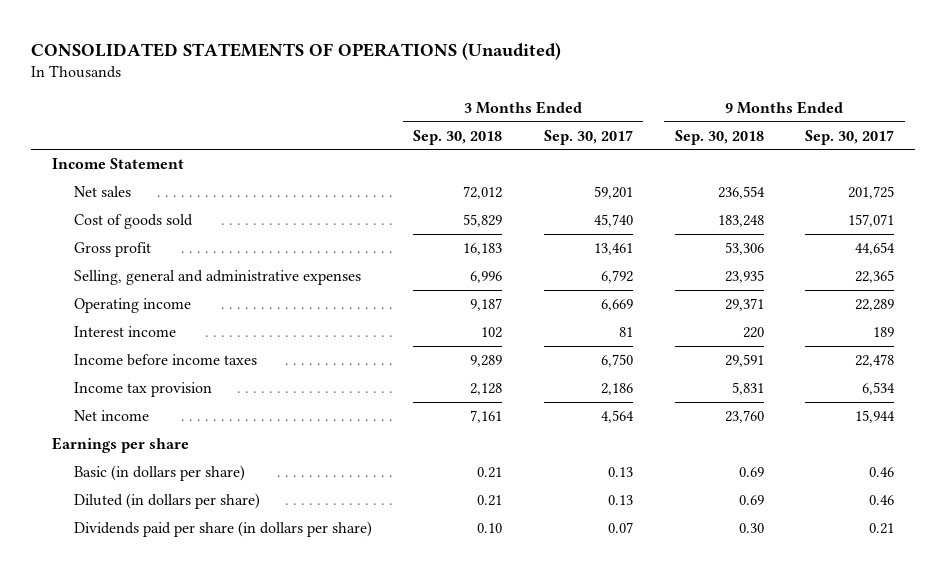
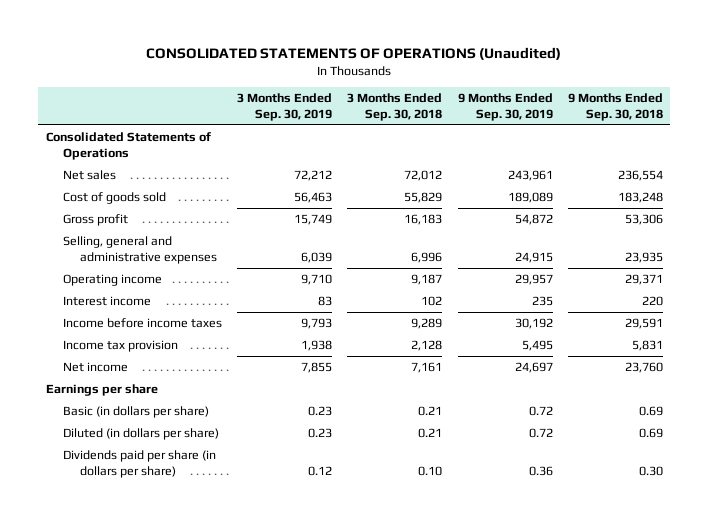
- | 3 Months Ended Sep. 30, 2018 | 3 Months Ended Sep. 30, 2017 | 9 Months Ended Sep. 30, 2018 | 9 Months Ended Sep. 30, 2017
+ | 3 Months Ended Sep. 30, 2019 | 3 Months Ended Sep. 30, 2018 | 9 Months Ended Sep. 30, 2019 | 9 Months Ended Sep. 30, 2018
- Income Statement
+ Consolidated Statements of Operations

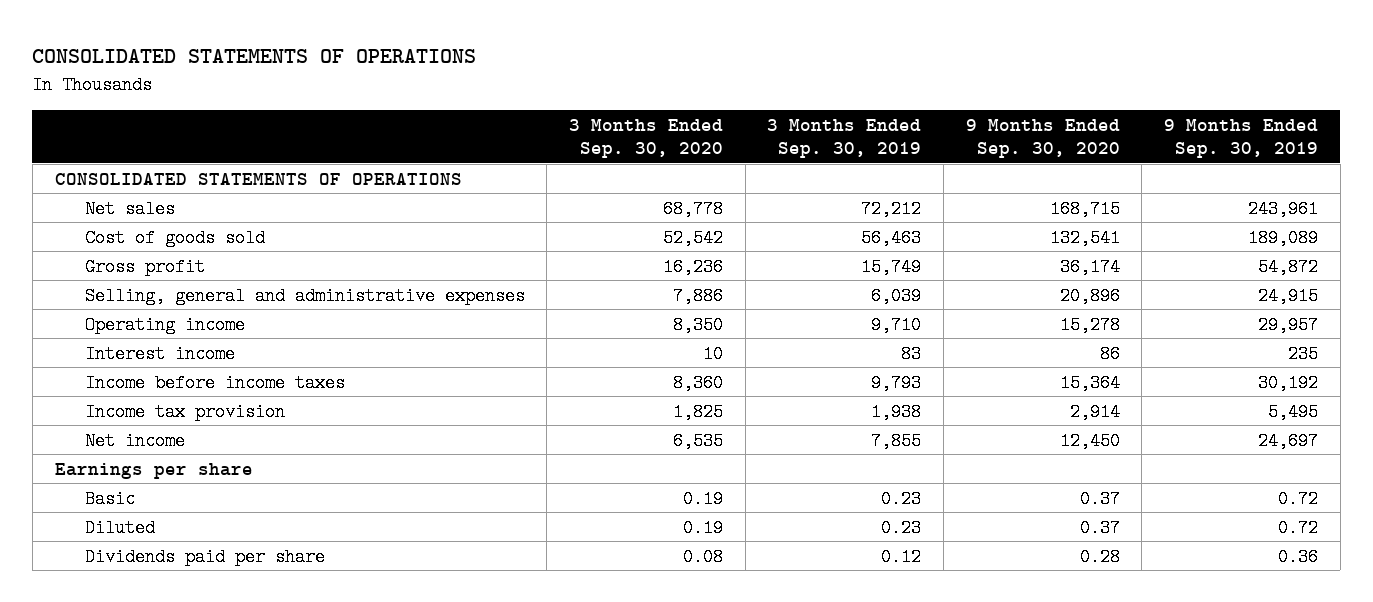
- CONSOLIDATED STATEMENTS OF OPERATIONS (Unaudited)
+ CONSOLIDATED STATEMENTS OF OPERATIONS
- | 3 Months Ended Sep. 30, 2019 | 3 Months Ended Sep. 30, 2018 | 9 Months Ended Sep. 30, 2019 | 9 Months Ended Sep. 30, 2018
+ | 3 Months Ended Sep. 30, 2020 | 3 Months Ended Sep. 30, 2019 | 9 Months Ended Sep. 30, 2020 | 9 Months Ended Sep. 30, 2019
- Consolidated Statements of Operations
+ CONSOLIDATED STATEMENTS OF OPERATIONS
- Basic (in dollars per share) | 0.23 | 0.21 | 0.72 | 0.69
- Diluted (in dollars per share) | 0.23 | 0.21 | 0.72 | 0.69
- Dividends paid per share (in dollars per share) | 0.12 | 0.10 | 0.36 | 0.30
+ Basic | 0.19 | 0.23 | 0.37 | 0.72
+ Diluted | 0.19 | 0.23 | 0.37 | 0.72
+ Dividends paid per share | 0.08 | 0.12 | 0.28 | 0.36

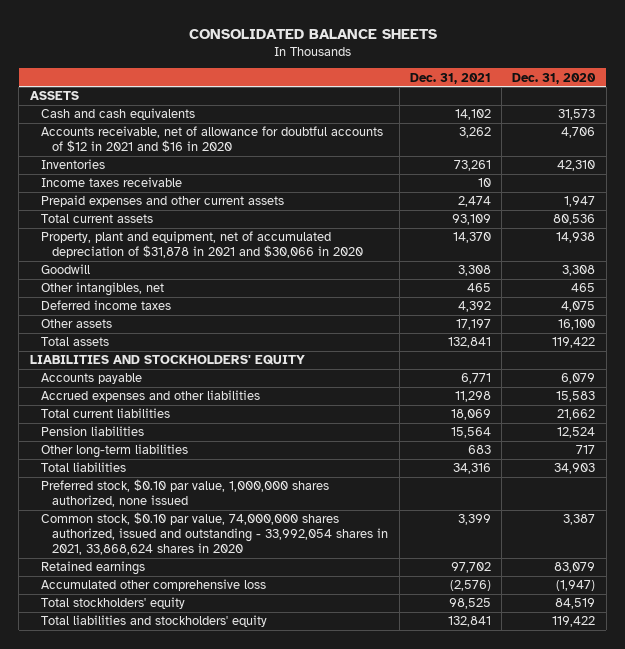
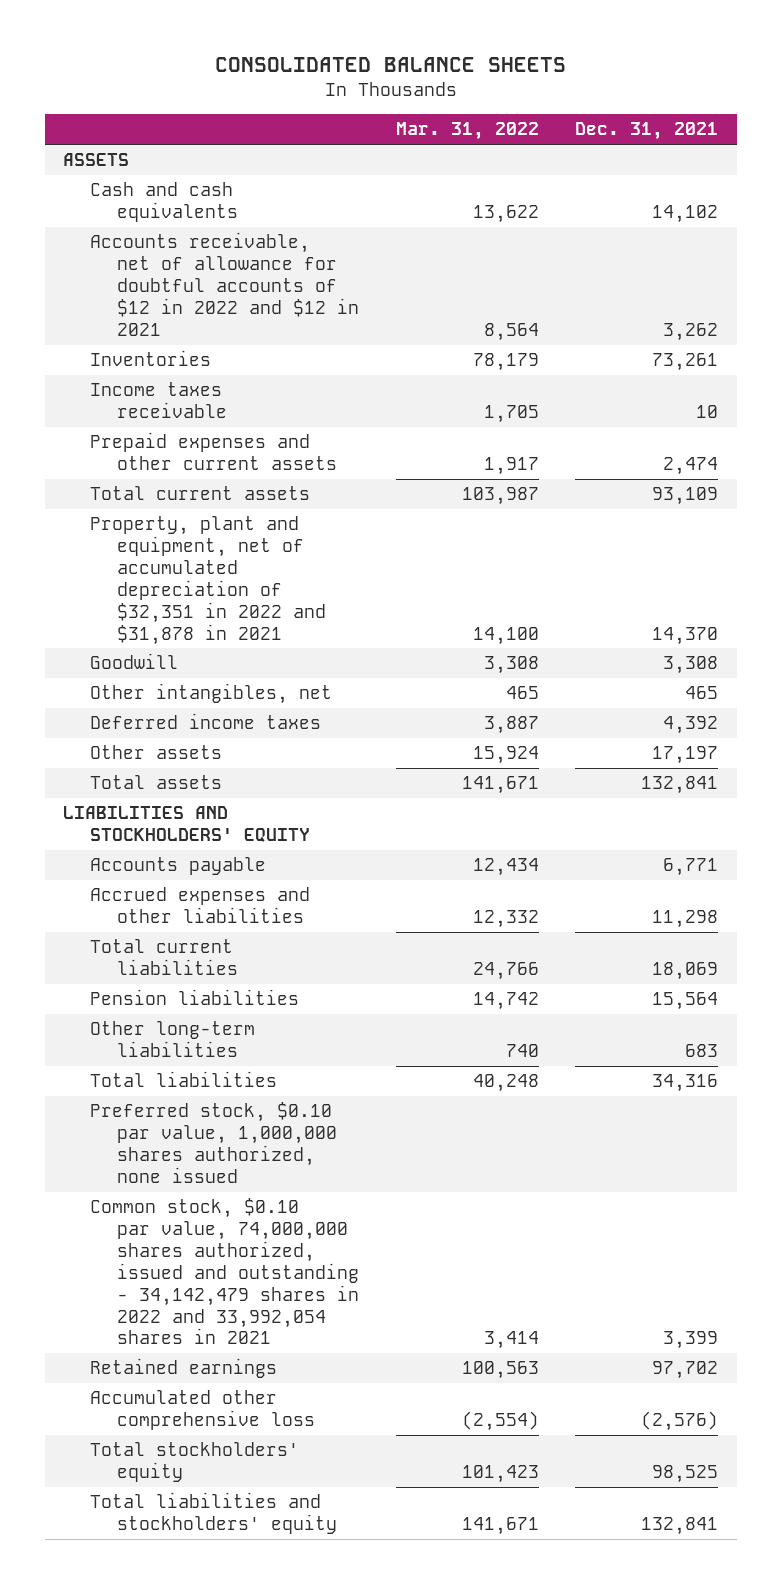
- | Dec. 31, 2021 | Dec. 31, 2020
+ | Mar. 31, 2022 | Dec. 31, 2021
- Accounts receivable, net of allowance for doubtful accounts of $12 in 2021 and $16 in 2020 | 3,262 | 4,706
+ Accounts receivable, net of allowance for doubtful accounts of $12 in 2022 and $12 in 2021 | 8,564 | 3,262
- Property, plant and equipment, net of accumulated depreciation of $31,878 in 2021 and $30,066 in 2020 | 14,370 | 14,938
+ Property, plant and equipment, net of accumulated depreciation of $32,351 in 2022 and $31,878 in 2021 | 14,100 | 14,370
- Common stock, $0.10 par value, 74,000,000 shares authorized, issued and outstanding - 33,992,054 shares in 2021, 33,868,624 shares in 2020 | 3,399 | 3,387
+ Common stock, $0.10 par value, 74,000,000 shares authorized, issued and outstanding - 34,142,479 shares in 2022 and 33,992,054 shares in 2021 | 3,414 | 3,399

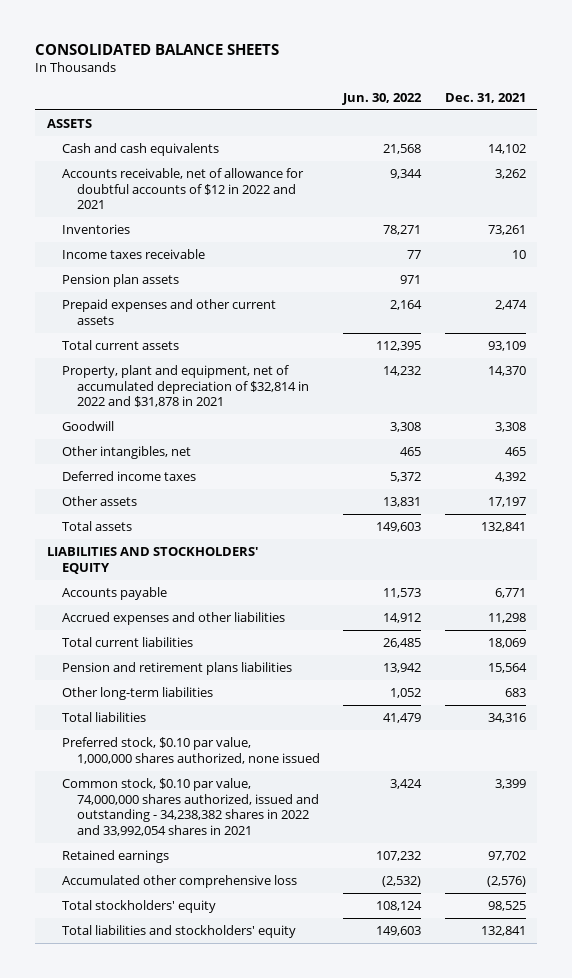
- | Mar. 31, 2022 | Dec. 31, 2021
+ | Jun. 30, 2022 | Dec. 31, 2021
- Accounts receivable, net of allowance for doubtful accounts of $12 in 2022 and $12 in 2021 | 8,564 | 3,262
+ Accounts receivable, net of allowance for doubtful accounts of $12 in 2022 and 2021 | 9,344 | 3,262
+ Pension plan assets | 971 |
- Property, plant and equipment, net of accumulated depreciation of $32,351 in 2022 and $31,878 in 2021 | 14,100 | 14,370
+ Property, plant and equipment, net of accumulated depreciation of $32,814 in 2022 and $31,878 in 2021 | 14,232 | 14,370
- Pension liabilities | 14,742 | 15,564
+ Pension and retirement plans liabilities | 13,942 | 15,564
- Common stock, $0.10 par value, 74,000,000 shares authorized, issued and outstanding - 34,142,479 shares in 2022 and 33,992,054 shares in 2021 | 3,414 | 3,399
+ Common stock, $0.10 par value, 74,000,000 shares authorized, issued and outstanding - 34,238,382 shares in 2022 and 33,992,054 shares in 2021 | 3,424 | 3,399

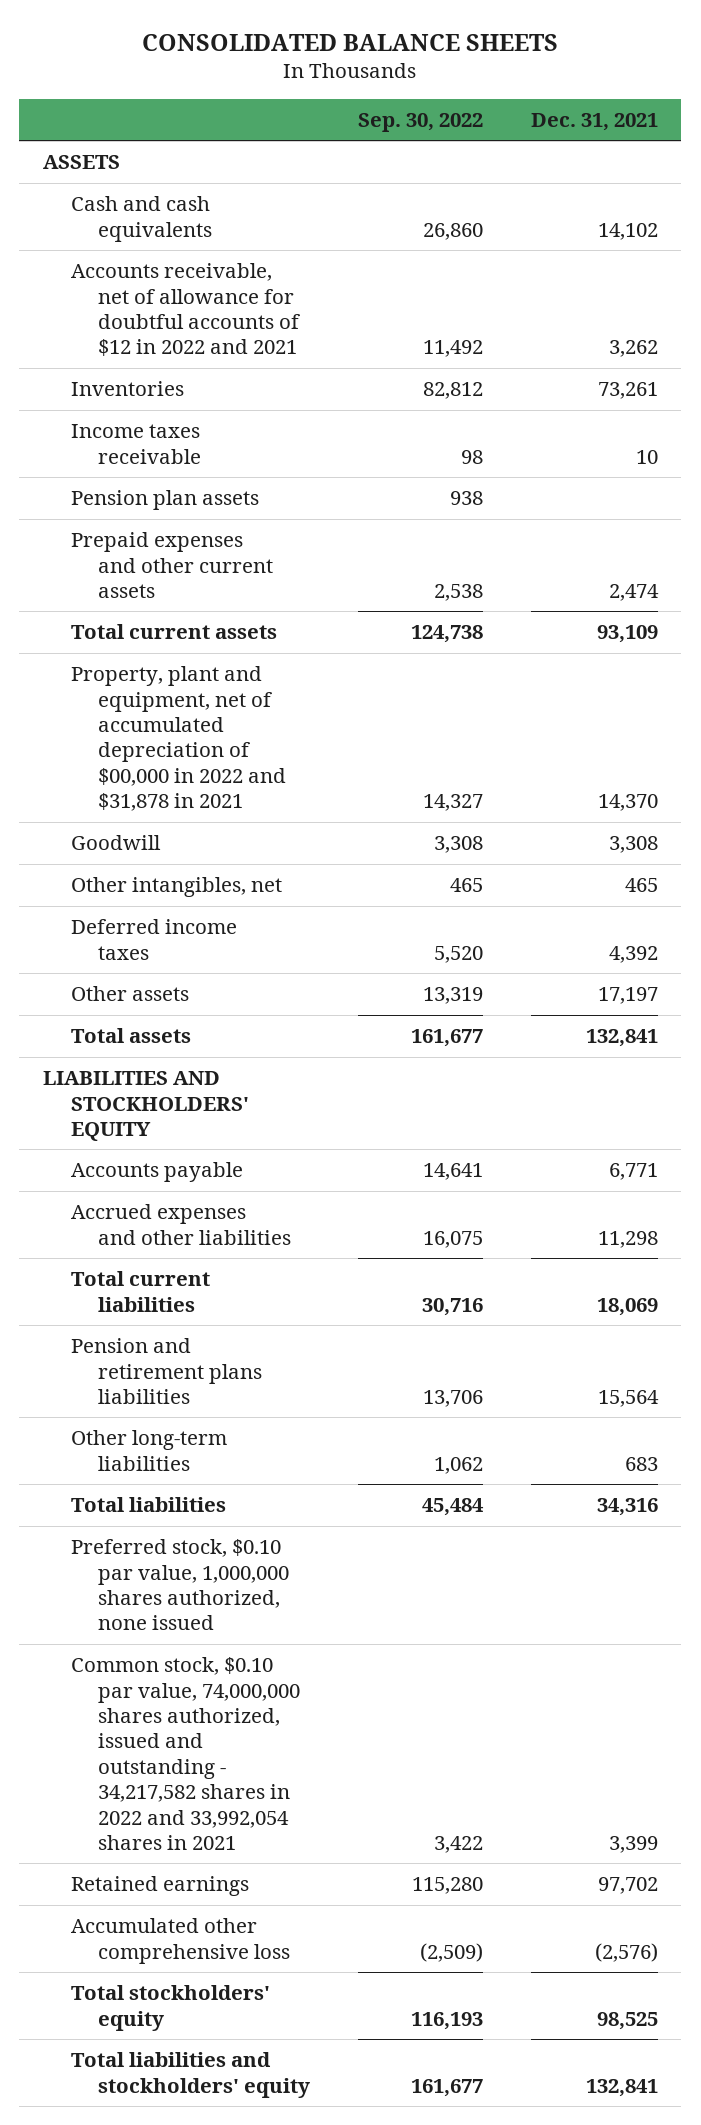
- | Jun. 30, 2022 | Dec. 31, 2021
+ | Sep. 30, 2022 | Dec. 31, 2021
- Property, plant and equipment, net of accumulated depreciation of $32,814 in 2022 and $31,878 in 2021 | 14,232 | 14,370
+ Property, plant and equipment, net of accumulated depreciation of $00,000 in 2022 and $31,878 in 2021 | 14,327 | 14,370
- Common stock, $0.10 par value, 74,000,000 shares authorized, issued and outstanding - 34,238,382 shares in 2022 and 33,992,054 shares in 2021 | 3,424 | 3,399
+ Common stock, $0.10 par value, 74,000,000 shares authorized, issued and outstanding - 34,217,582 shares in 2022 and 33,992,054 shares in 2021 | 3,422 | 3,399

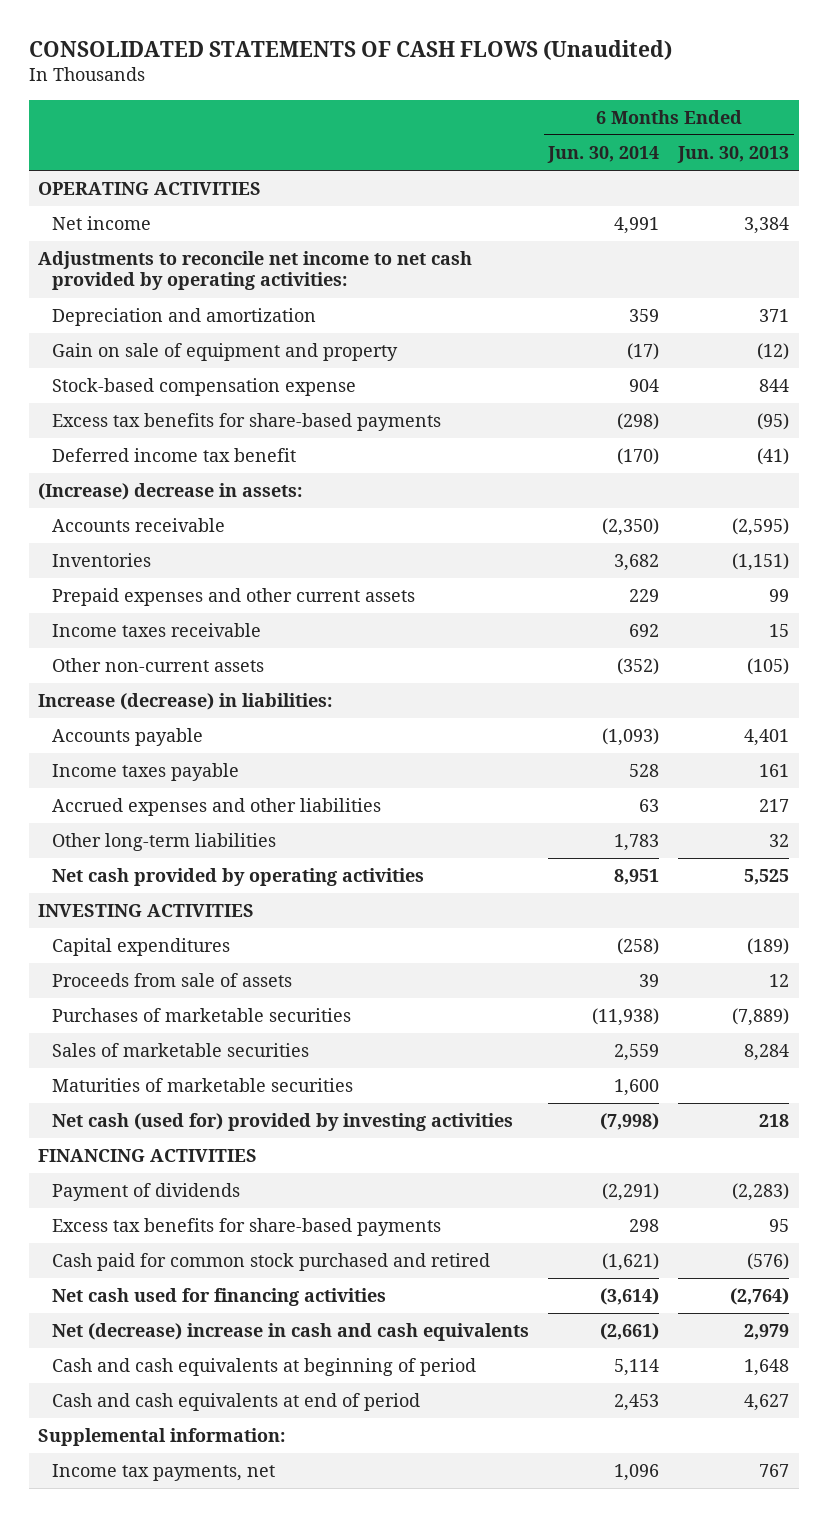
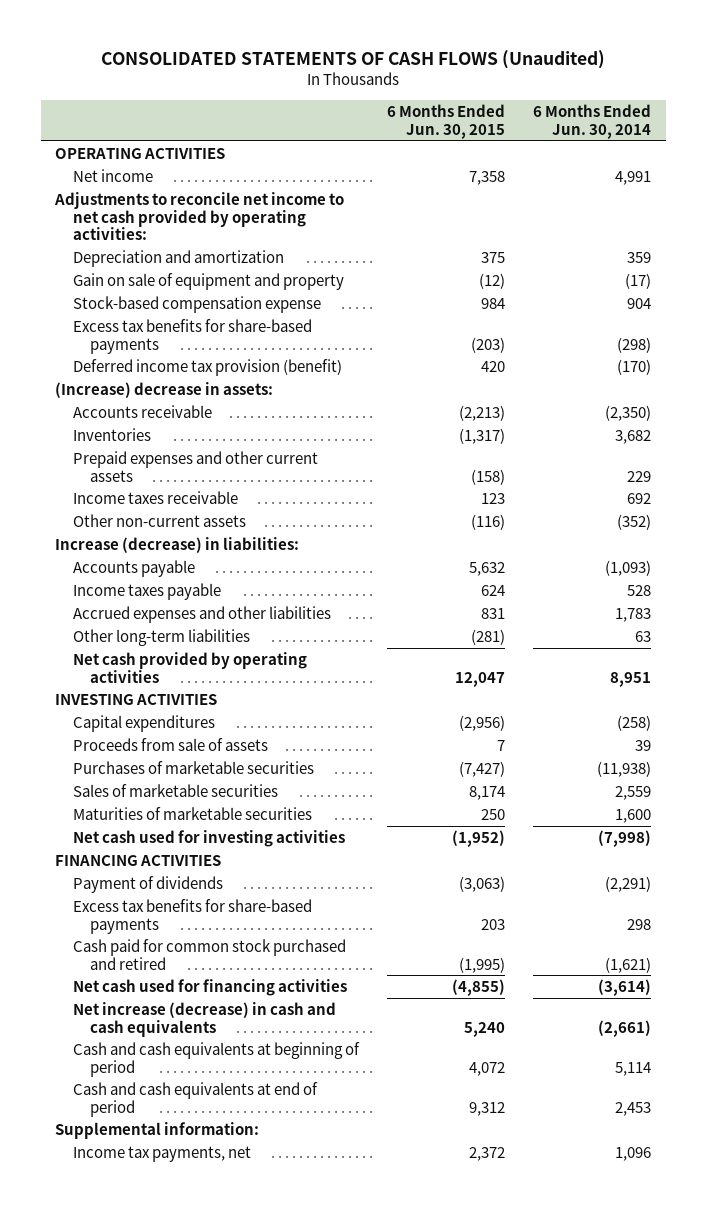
- | 6 Months Ended Jun. 30, 2014 | 6 Months Ended Jun. 30, 2013
+ | 6 Months Ended Jun. 30, 2015 | 6 Months Ended Jun. 30, 2014
- Deferred income tax benefit | (170) | (41)
+ Deferred income tax provision (benefit) | 420 | (170)
- Accrued expenses and other liabilities | 63 | 217
- Other long-term liabilities | 1,783 | 32
+ Accrued expenses and other liabilities | 831 | 1,783
+ Other long-term liabilities | (281) | 63
- Net cash (used for) provided by investing activities | (7,998) | 218
+ Net cash used for investing activities | (1,952) | (7,998)
- Net (decrease) increase in cash and cash equivalents | (2,661) | 2,979
+ Net increase (decrease) in cash and cash equivalents | 5,240 | (2,661)

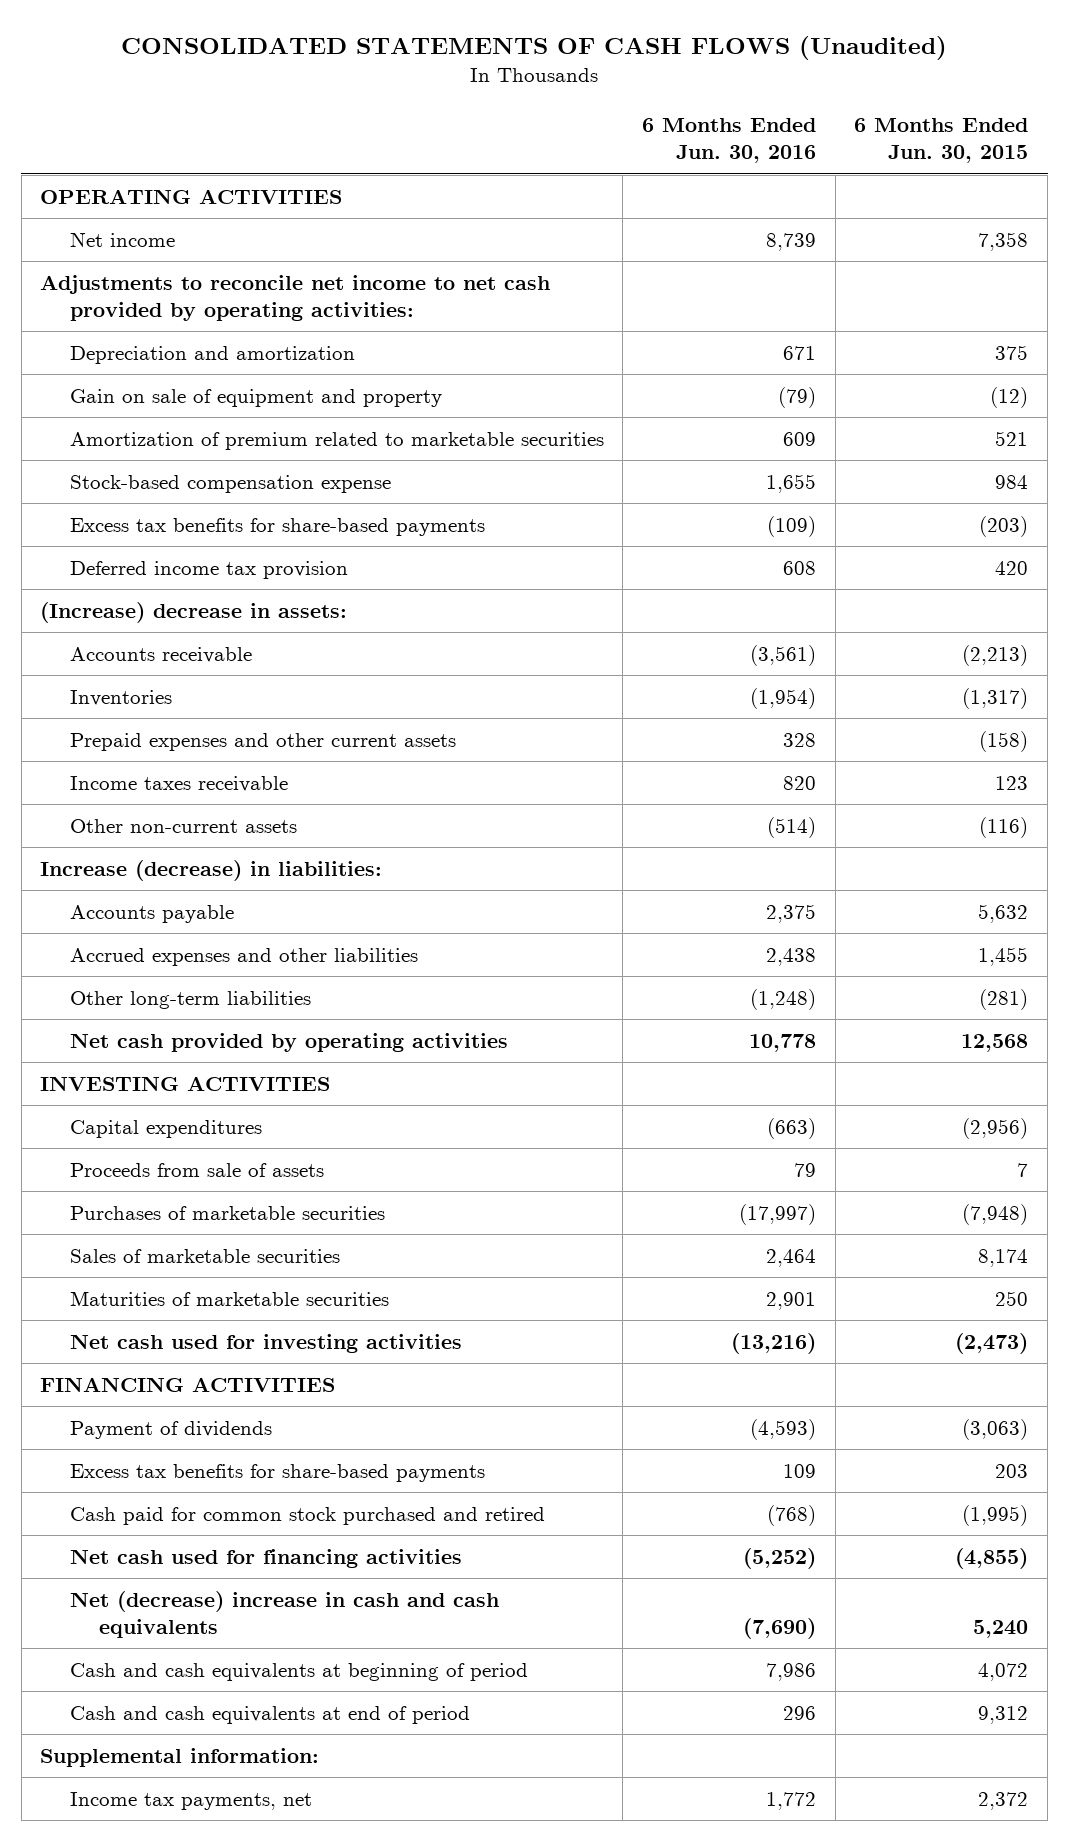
- | 6 Months Ended Jun. 30, 2015 | 6 Months Ended Jun. 30, 2014
+ | 6 Months Ended Jun. 30, 2016 | 6 Months Ended Jun. 30, 2015
+ Amortization of premium related to marketable securities | 609 | 521
- Deferred income tax provision (benefit) | 420 | (170)
+ Deferred income tax provision | 608 | 420
- Income taxes payable | 624 | 528
- Accrued expenses and other liabilities | 831 | 1,783
+ Accrued expenses and other liabilities | 2,438 | 1,455
- Net cash provided by operating activities | 12,047 | 8,951
+ Net cash provided by operating activities | 10,778 | 12,568
- Purchases of marketable securities | (7,427) | (11,938)
+ Purchases of marketable securities | (17,997) | (7,948)
- Net cash used for investing activities | (1,952) | (7,998)
+ Net cash used for investing activities | (13,216) | (2,473)
- Net increase (decrease) in cash and cash equivalents | 5,240 | (2,661)
+ Net (decrease) increase in cash and cash equivalents | (7,690) | 5,240

